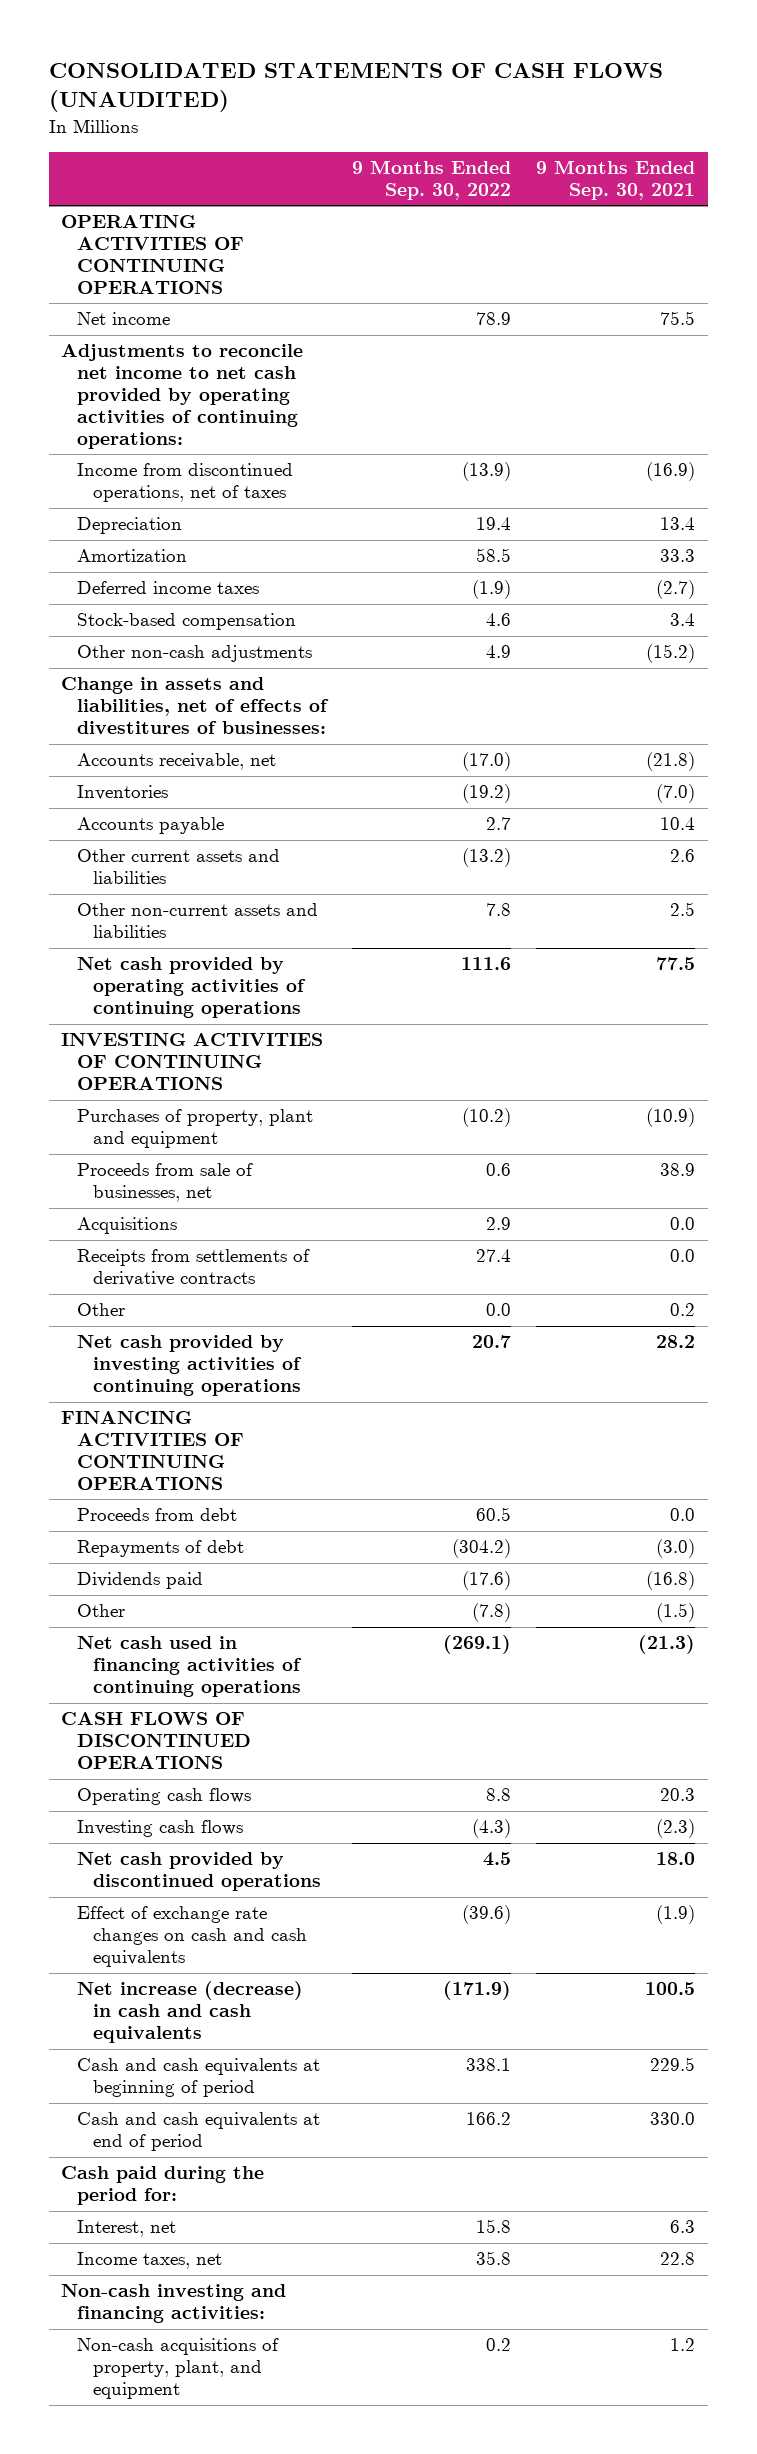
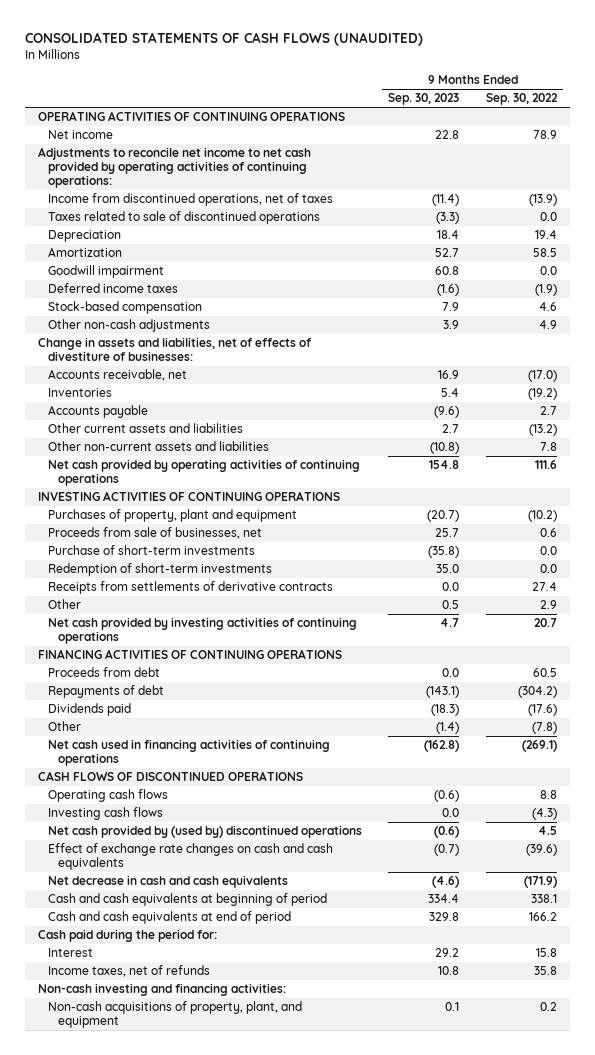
- | 9 Months Ended Sep. 30, 2022 | 9 Months Ended Sep. 30, 2021
+ | 9 Months Ended Sep. 30, 2023 | 9 Months Ended Sep. 30, 2022
+ Taxes related to sale of discontinued operations | (3.3) | 0.0
+ Goodwill impairment | 60.8 | 0.0
- Change in assets and liabilities, net of effects of divestitures of businesses:
+ Change in assets and liabilities, net of effects of divestiture of businesses:
- Acquisitions | 2.9 | 0.0
+ Purchase of short-term investments | (35.8) | 0.0
+ Redemption of short-term investments | 35.0 | 0.0
- Other | 0.0 | 0.2
+ Other | 0.5 | 2.9
- Net cash provided by discontinued operations | 4.5 | 18.0
+ Net cash provided by (used by) discontinued operations | (0.6) | 4.5
- Net increase (decrease) in cash and cash equivalents | (171.9) | 100.5
+ Net decrease in cash and cash equivalents | (4.6) | (171.9)
- Interest, net | 15.8 | 6.3
- Income taxes, net | 35.8 | 22.8
+ Interest | 29.2 | 15.8
+ Income taxes, net of refunds | 10.8 | 35.8

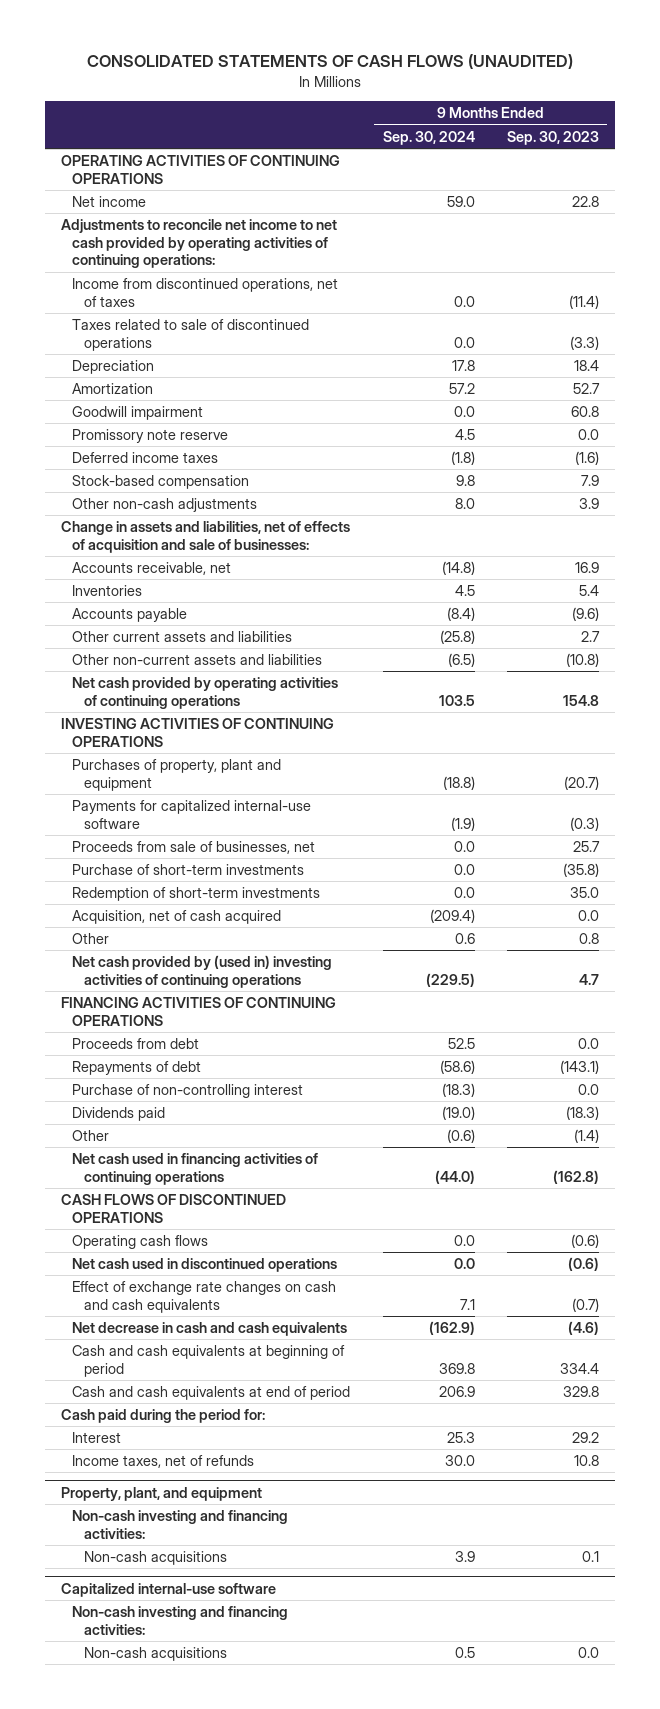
- | 9 Months Ended Sep. 30, 2023 | 9 Months Ended Sep. 30, 2022
+ | 9 Months Ended Sep. 30, 2024 | 9 Months Ended Sep. 30, 2023
+ Promissory note reserve | 4.5 | 0.0
- Change in assets and liabilities, net of effects of divestiture of businesses:
+ Change in assets and liabilities, net of effects of acquisition and sale of businesses:
+ Payments for capitalized internal-use software | (1.9) | (0.3)
- Receipts from settlements of derivative contracts | 0.0 | 27.4
- Other | 0.5 | 2.9
- Net cash provided by investing activities of continuing operations | 4.7 | 20.7
+ Acquisition, net of cash acquired | (209.4) | 0.0
+ Other | 0.6 | 0.8
+ Net cash provided by (used in) investing activities of continuing operations | (229.5) | 4.7
+ Purchase of non-controlling interest | (18.3) | 0.0
- Investing cash flows | 0.0 | (4.3)
- Net cash provided by (used by) discontinued operations | (0.6) | 4.5
+ Net cash used in discontinued operations | 0.0 | (0.6)
+ Property, plant, and equipment
- Non-cash acquisitions of property, plant, and equipment | 0.1 | 0.2
+ Non-cash acquisitions | 3.9 | 0.1
+ Capitalized internal-use software
+ Non-cash investing and financing activities:
+ Non-cash acquisitions | 0.5 | 0.0

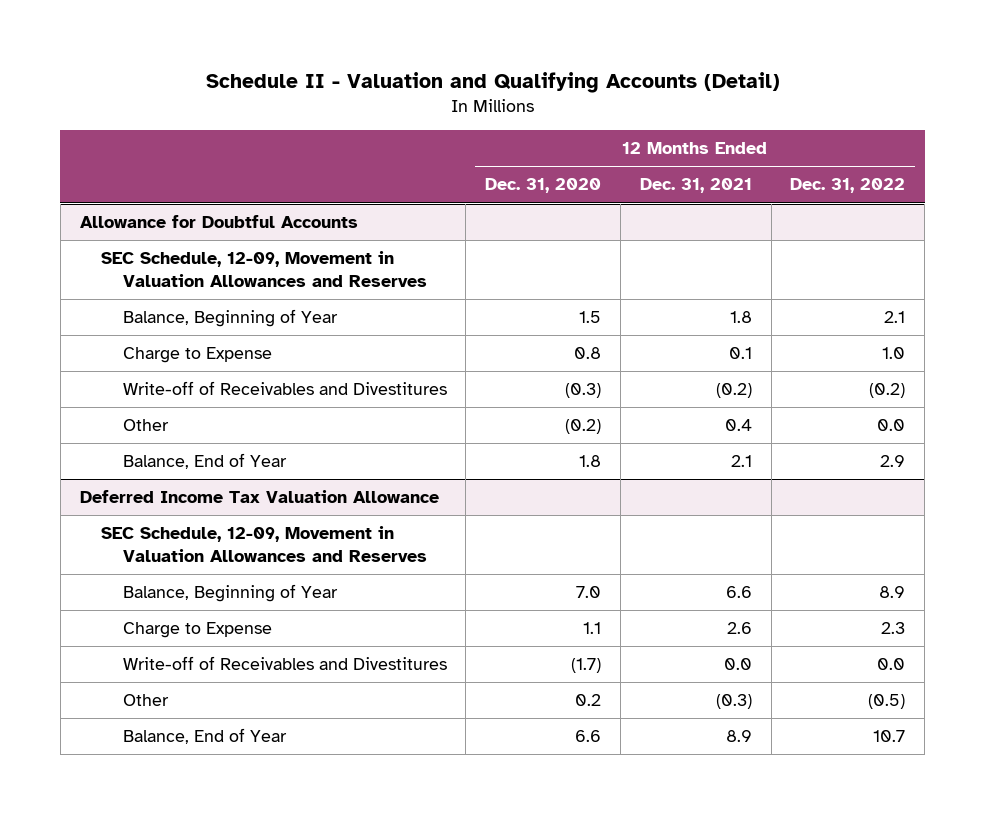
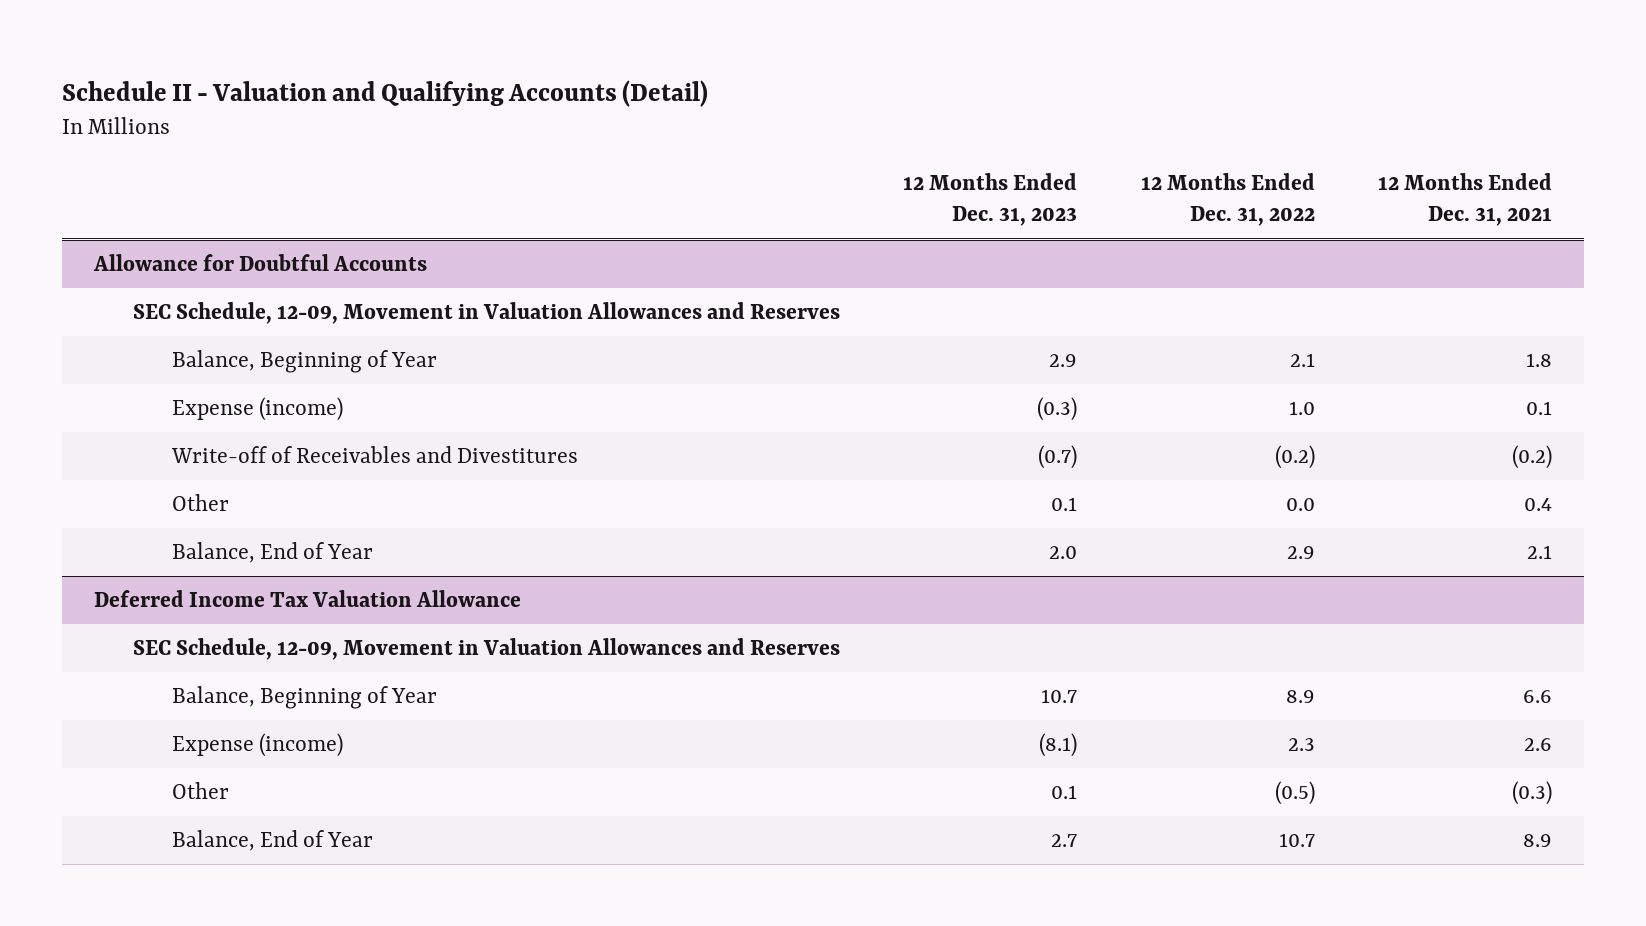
- | 12 Months Ended Dec. 31, 2020 | 12 Months Ended Dec. 31, 2021 | 12 Months Ended Dec. 31, 2022
+ | 12 Months Ended Dec. 31, 2023 | 12 Months Ended Dec. 31, 2022 | 12 Months Ended Dec. 31, 2021
@ Allowance for Doubtful Accounts
- Charge to Expense | 0.8 | 0.1 | 1.0
+ Expense (income) | (0.3) | 1.0 | 0.1
@ Deferred Income Tax Valuation Allowance
- Charge to Expense | 1.1 | 2.6 | 2.3
- Write-off of Receivables and Divestitures | (1.7) | 0.0 | 0.0
+ Expense (income) | (8.1) | 2.3 | 2.6

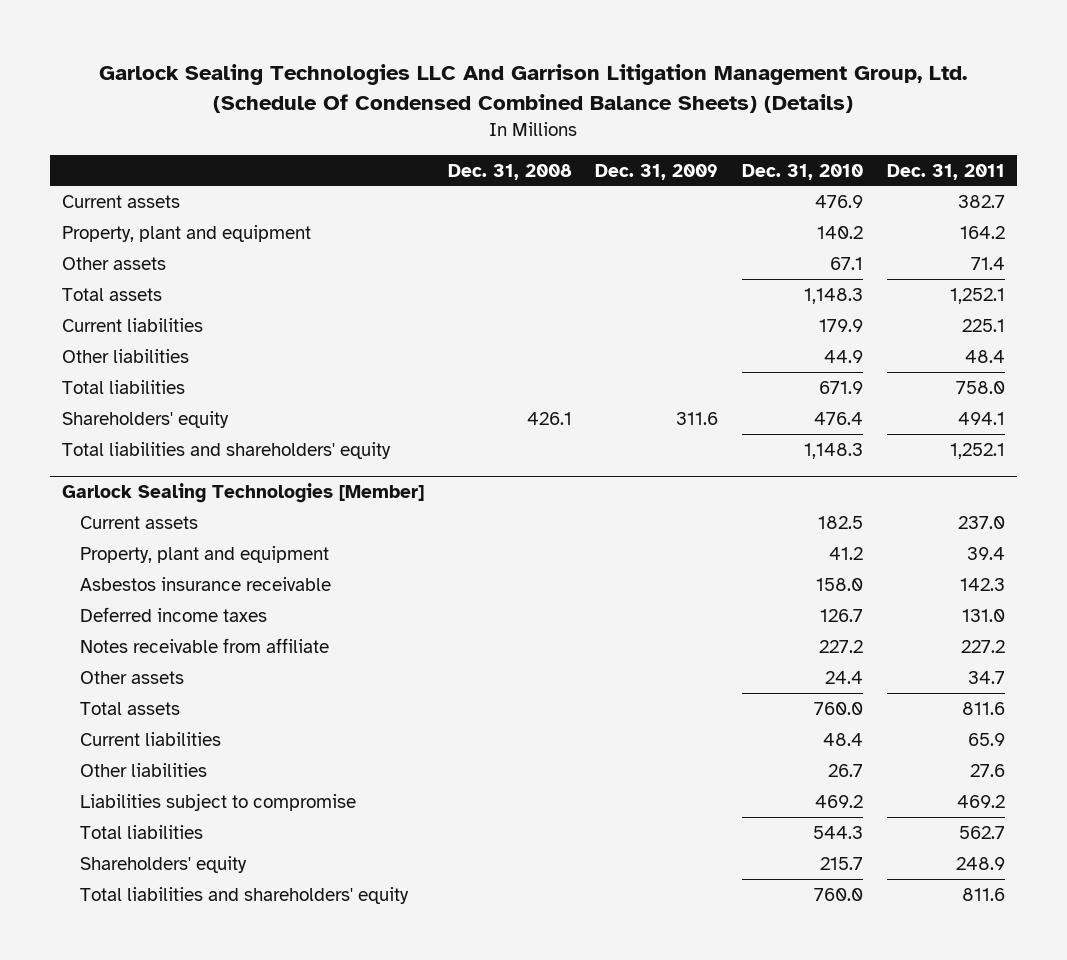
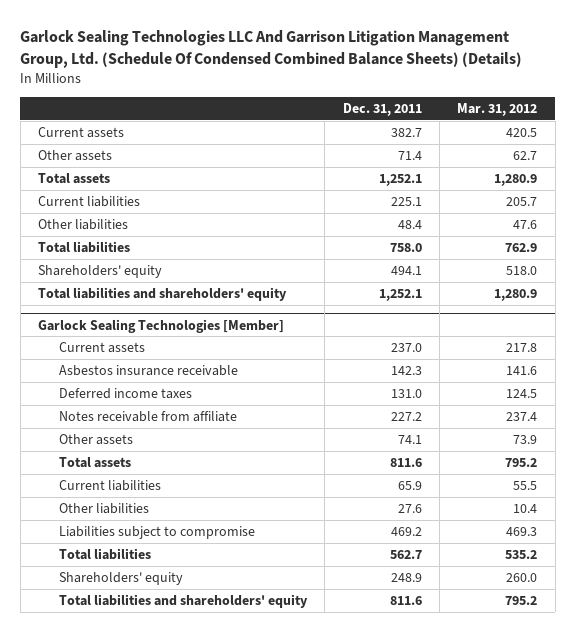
- | Dec. 31, 2008 | Dec. 31, 2009 | Dec. 31, 2010 | Dec. 31, 2011
+ | Dec. 31, 2011 | Mar. 31, 2012
- Property, plant and equipment | | | 140.2 | 164.2
@ Garlock Sealing Technologies [Member]
- Property, plant and equipment | | | 41.2 | 39.4
- Other assets | | | 24.4 | 34.7
+ Other assets | 74.1 | 73.9

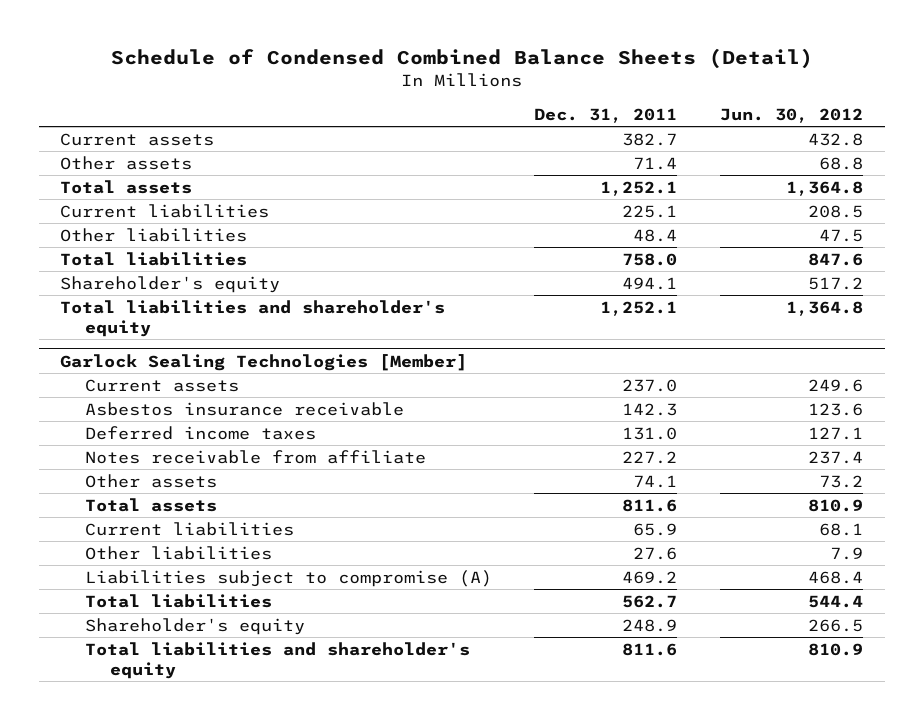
- Garlock Sealing Technologies LLC And Garrison Litigation Management Group, Ltd. (Schedule Of Condensed Combined Balance Sheets) (Details)
+ Schedule of Condensed Combined Balance Sheets (Detail)
- | Dec. 31, 2011 | Mar. 31, 2012
+ | Dec. 31, 2011 | Jun. 30, 2012
- Shareholders' equity | 494.1 | 518.0
- Total liabilities and shareholders' equity | 1,252.1 | 1,280.9
+ Shareholder's equity | 494.1 | 517.2
+ Total liabilities and shareholder's equity | 1,252.1 | 1,364.8
@ Garlock Sealing Technologies [Member]
- Liabilities subject to compromise | 469.2 | 469.3
+ Liabilities subject to compromise (A) | 469.2 | 468.4
- Shareholders' equity | 248.9 | 260.0
- Total liabilities and shareholders' equity | 811.6 | 795.2
+ Shareholder's equity | 248.9 | 266.5
+ Total liabilities and shareholder's equity | 811.6 | 810.9

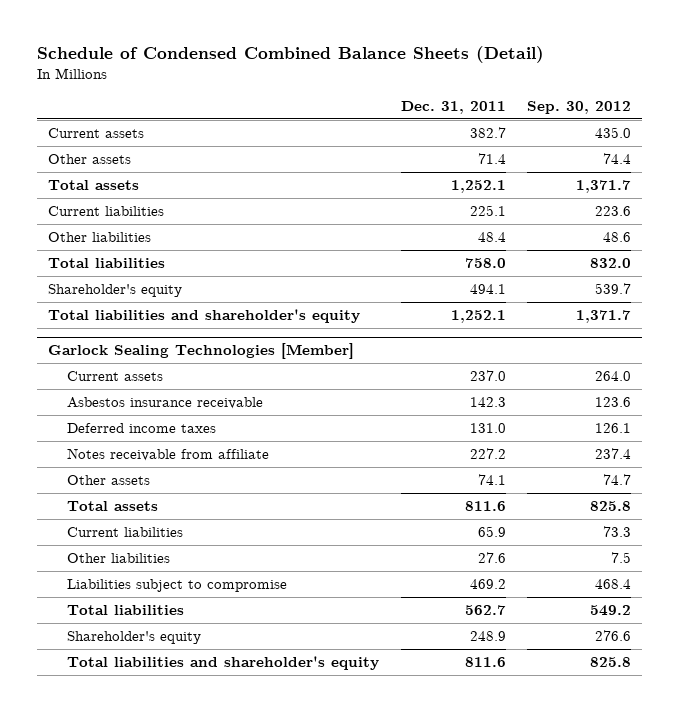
- | Dec. 31, 2011 | Jun. 30, 2012
+ | Dec. 31, 2011 | Sep. 30, 2012
@ Garlock Sealing Technologies [Member]
- Liabilities subject to compromise (A) | 469.2 | 468.4
+ Liabilities subject to compromise | 469.2 | 468.4

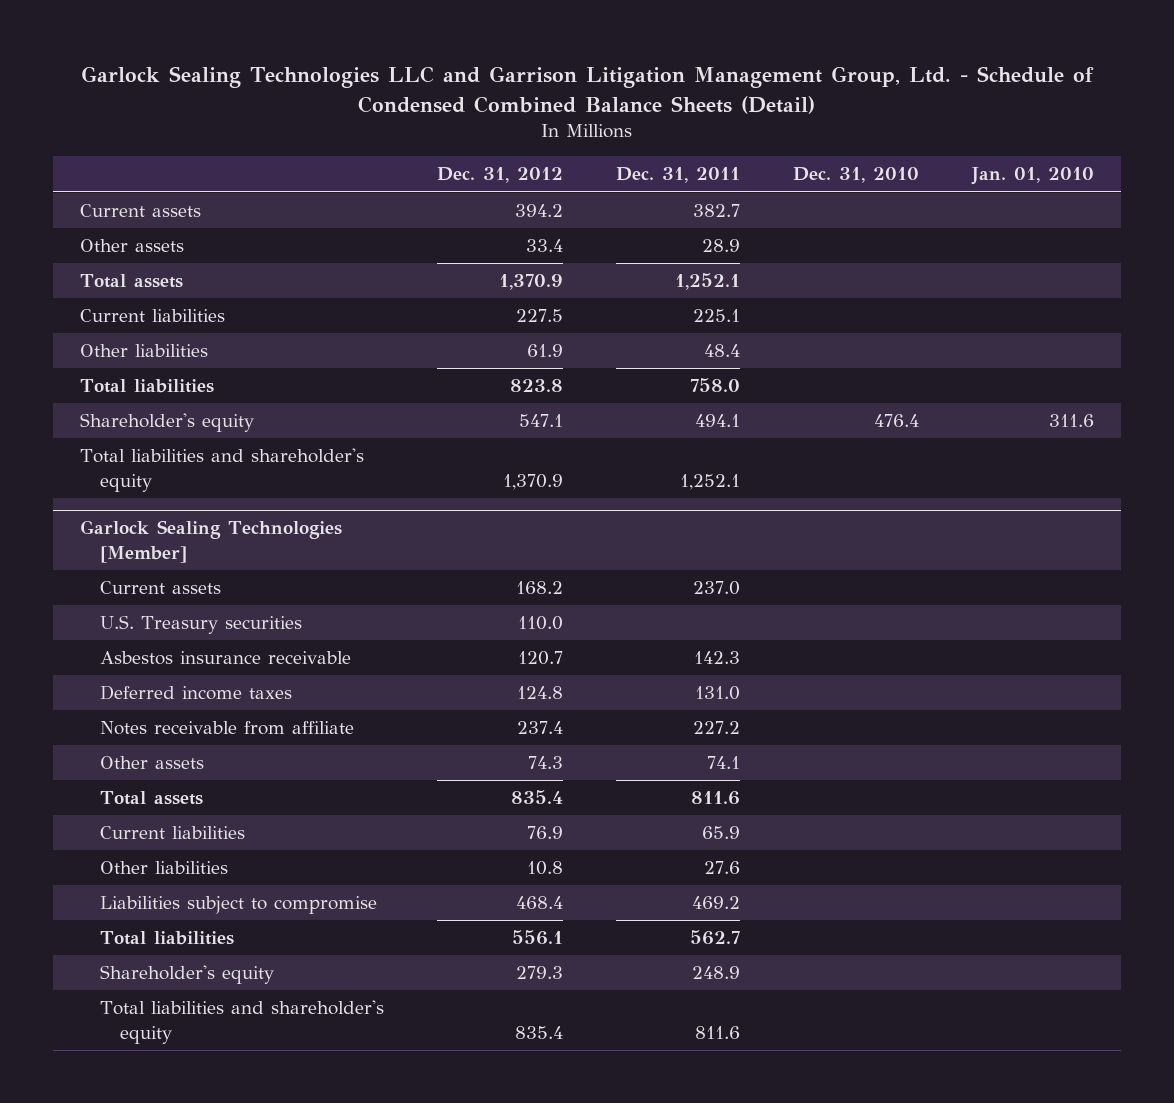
- Schedule of Condensed Combined Balance Sheets (Detail)
+ Garlock Sealing Technologies LLC and Garrison Litigation Management Group, Ltd. - Schedule of Condensed Combined Balance Sheets (Detail)
- | Dec. 31, 2011 | Sep. 30, 2012
+ | Dec. 31, 2012 | Dec. 31, 2011 | Dec. 31, 2010 | Jan. 01, 2010
- Other assets | 71.4 | 74.4
+ Other assets | 33.4 | 28.9 | |
@ Garlock Sealing Technologies [Member]
+ U.S. Treasury securities | 110.0 | | |

